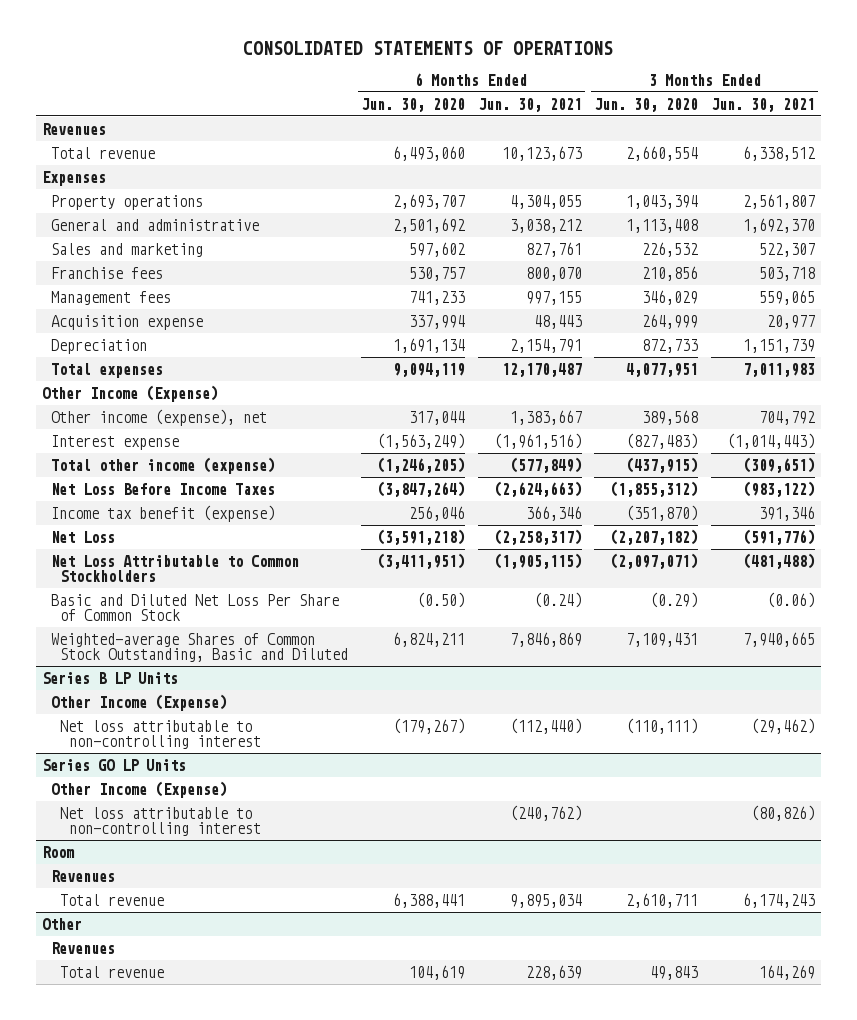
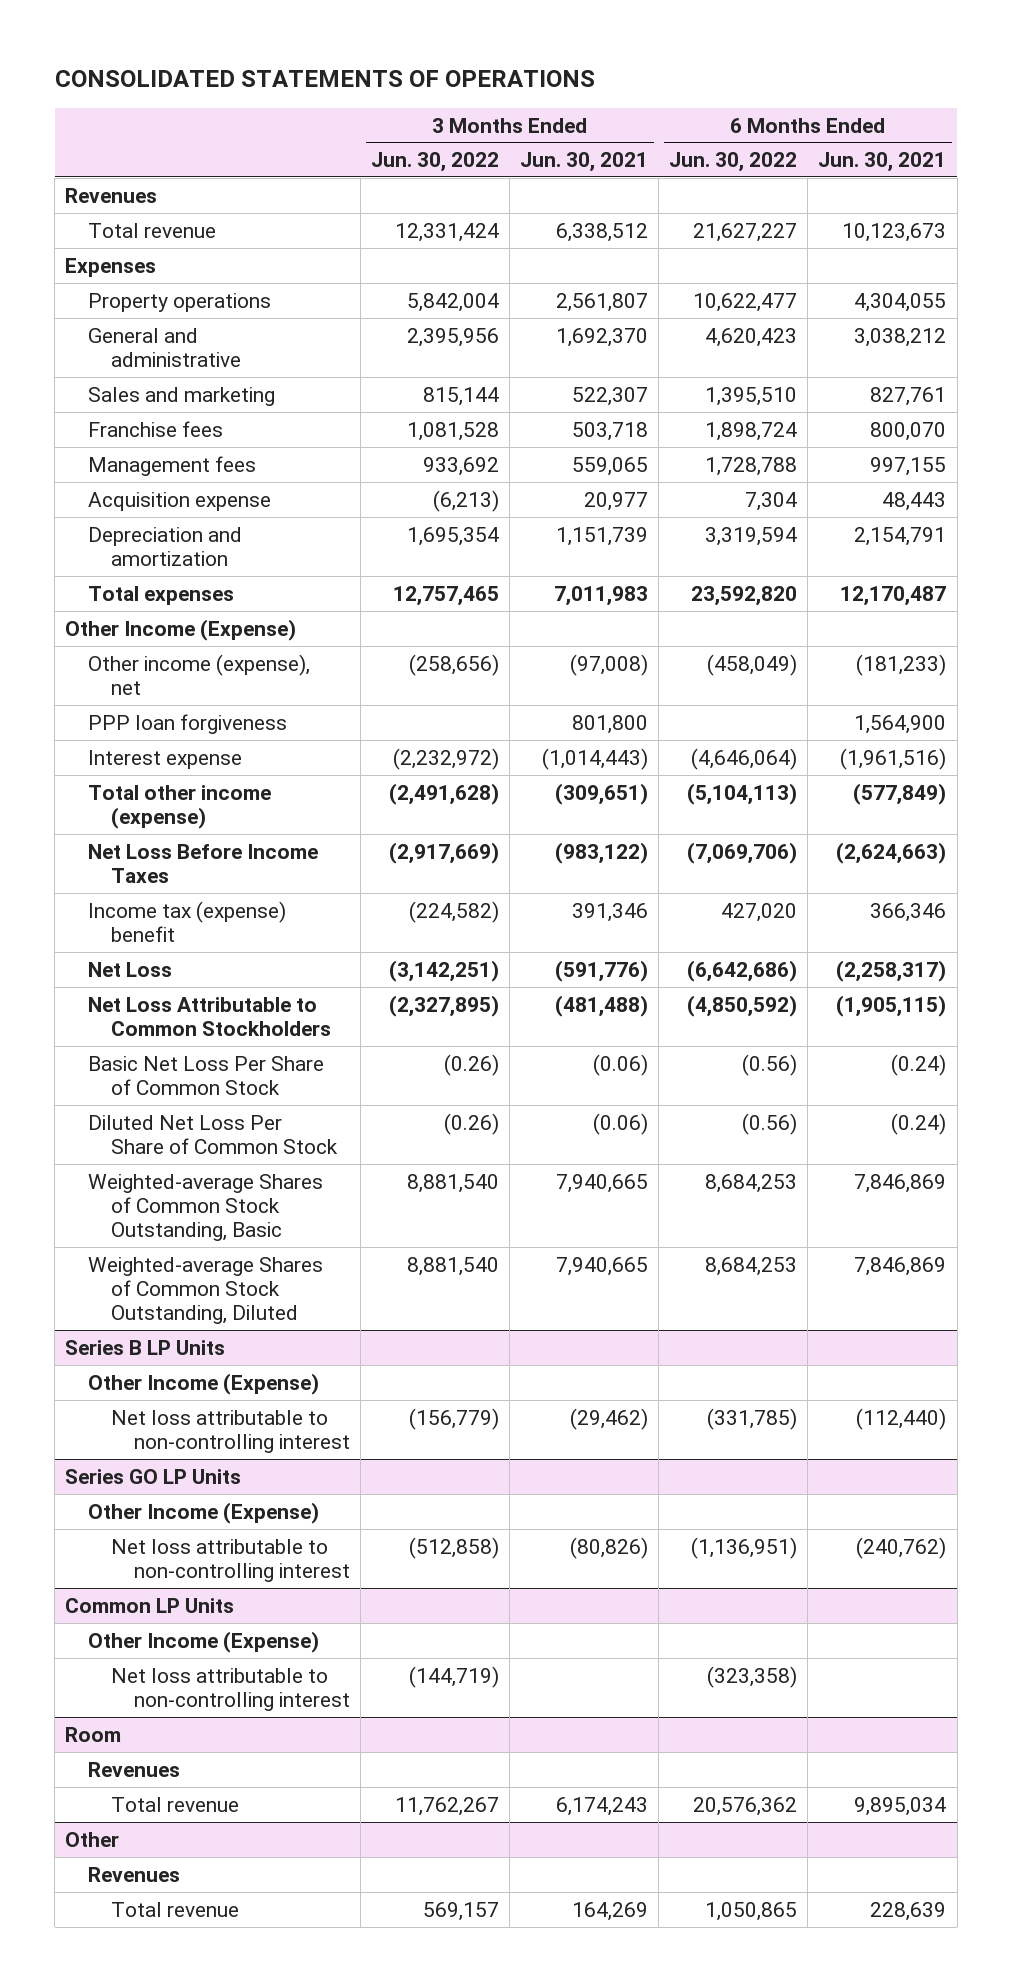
- | 6 Months Ended Jun. 30, 2020 | 6 Months Ended Jun. 30, 2021 | 3 Months Ended Jun. 30, 2020 | 3 Months Ended Jun. 30, 2021
+ | 3 Months Ended Jun. 30, 2022 | 3 Months Ended Jun. 30, 2021 | 6 Months Ended Jun. 30, 2022 | 6 Months Ended Jun. 30, 2021
- Depreciation | 1,691,134 | 2,154,791 | 872,733 | 1,151,739
+ Depreciation and amortization | 1,695,354 | 1,151,739 | 3,319,594 | 2,154,791
- Other income (expense), net | 317,044 | 1,383,667 | 389,568 | 704,792
+ Other income (expense), net | (258,656) | (97,008) | (458,049) | (181,233)
+ PPP loan forgiveness | | 801,800 | | 1,564,900
- Income tax benefit (expense) | 256,046 | 366,346 | (351,870) | 391,346
+ Income tax (expense) benefit | (224,582) | 391,346 | 427,020 | 366,346
- Basic and Diluted Net Loss Per Share of Common Stock | (0.50) | (0.24) | (0.29) | (0.06)
- Weighted-average Shares of Common Stock Outstanding, Basic and Diluted | 6,824,211 | 7,846,869 | 7,109,431 | 7,940,665
+ Basic Net Loss Per Share of Common Stock | (0.26) | (0.06) | (0.56) | (0.24)
+ Diluted Net Loss Per Share of Common Stock | (0.26) | (0.06) | (0.56) | (0.24)
+ Weighted-average Shares of Common Stock Outstanding, Basic | 8,881,540 | 7,940,665 | 8,684,253 | 7,846,869
+ Weighted-average Shares of Common Stock Outstanding, Diluted | 8,881,540 | 7,940,665 | 8,684,253 | 7,846,869
+ Common LP Units
+ Other Income (Expense)
+ Net loss attributable to non-controlling interest | (144,719) | | (323,358) |

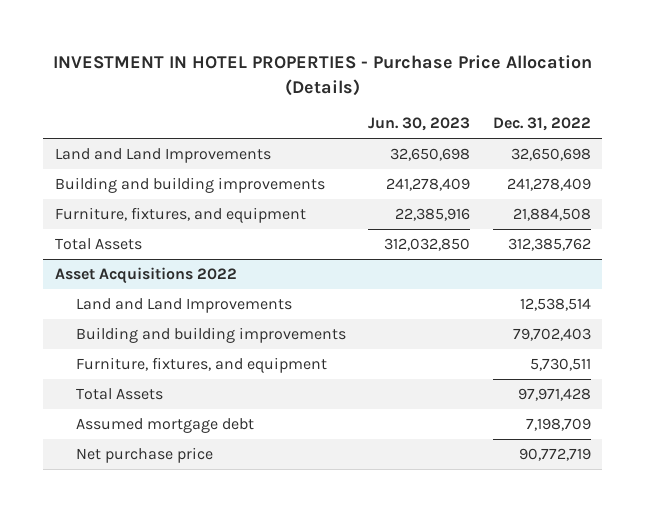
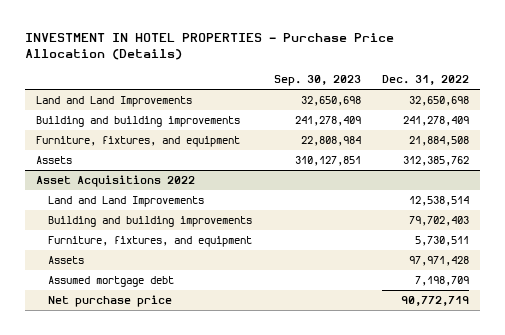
- | Jun. 30, 2023 | Dec. 31, 2022
+ | Sep. 30, 2023 | Dec. 31, 2022
- Total Assets | 312,032,850 | 312,385,762
+ Assets | 310,127,851 | 312,385,762
@ Asset Acquisitions 2022
- Total Assets | | 97,971,428
+ Assets | | 97,971,428

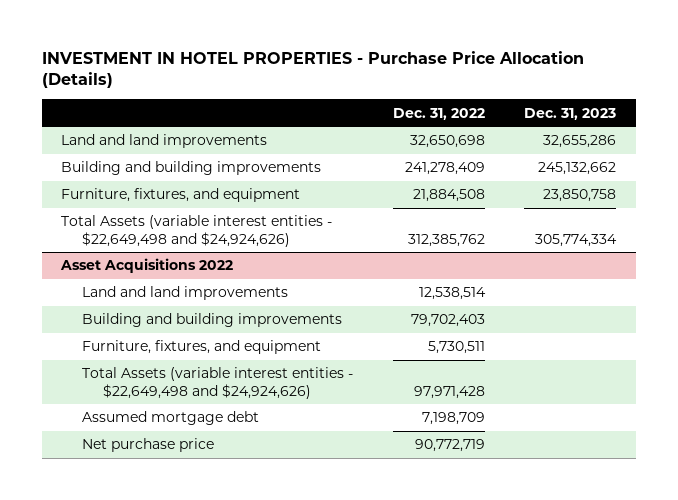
- | Sep. 30, 2023 | Dec. 31, 2022
+ | Dec. 31, 2022 | Dec. 31, 2023
- Land and Land Improvements | 32,650,698 | 32,650,698
+ Land and land improvements | 32,650,698 | 32,655,286
- Assets | 310,127,851 | 312,385,762
+ Total Assets (variable interest entities - $22,649,498 and $24,924,626) | 312,385,762 | 305,774,334
@ Asset Acquisitions 2022
- Land and Land Improvements | | 12,538,514
+ Land and land improvements | 12,538,514 |
- Assets | | 97,971,428
+ Total Assets (variable interest entities - $22,649,498 and $24,924,626) | 97,971,428 |

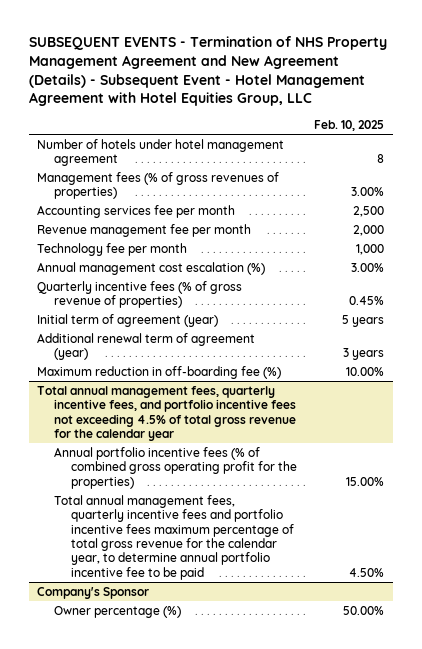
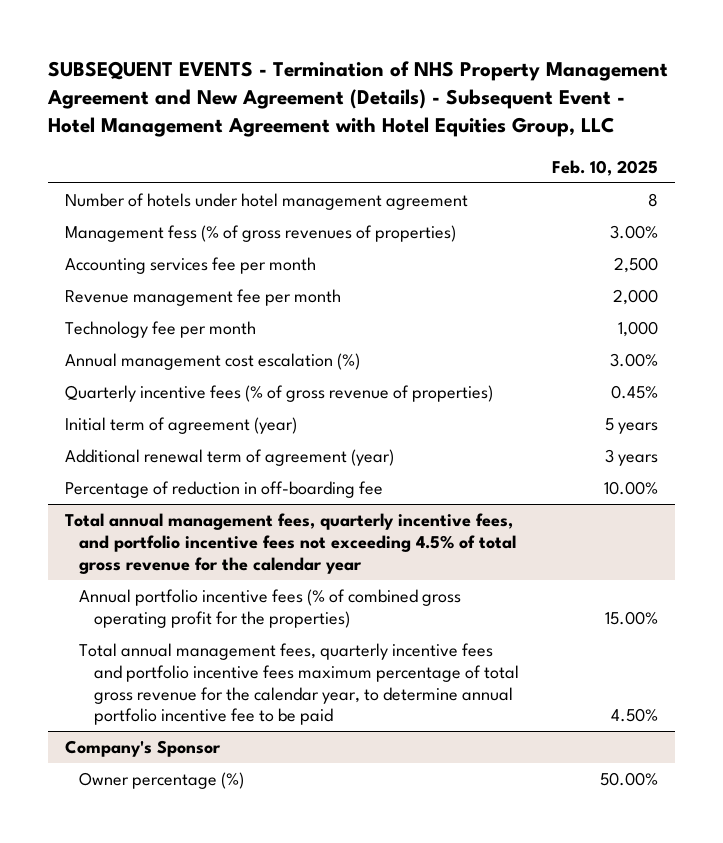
- Management fees (% of gross revenues of properties) | 3.00%
+ Management fess (% of gross revenues of properties) | 3.00%
- Maximum reduction in off-boarding fee (%) | 10.00%
+ Percentage of reduction in off-boarding fee | 10.00%

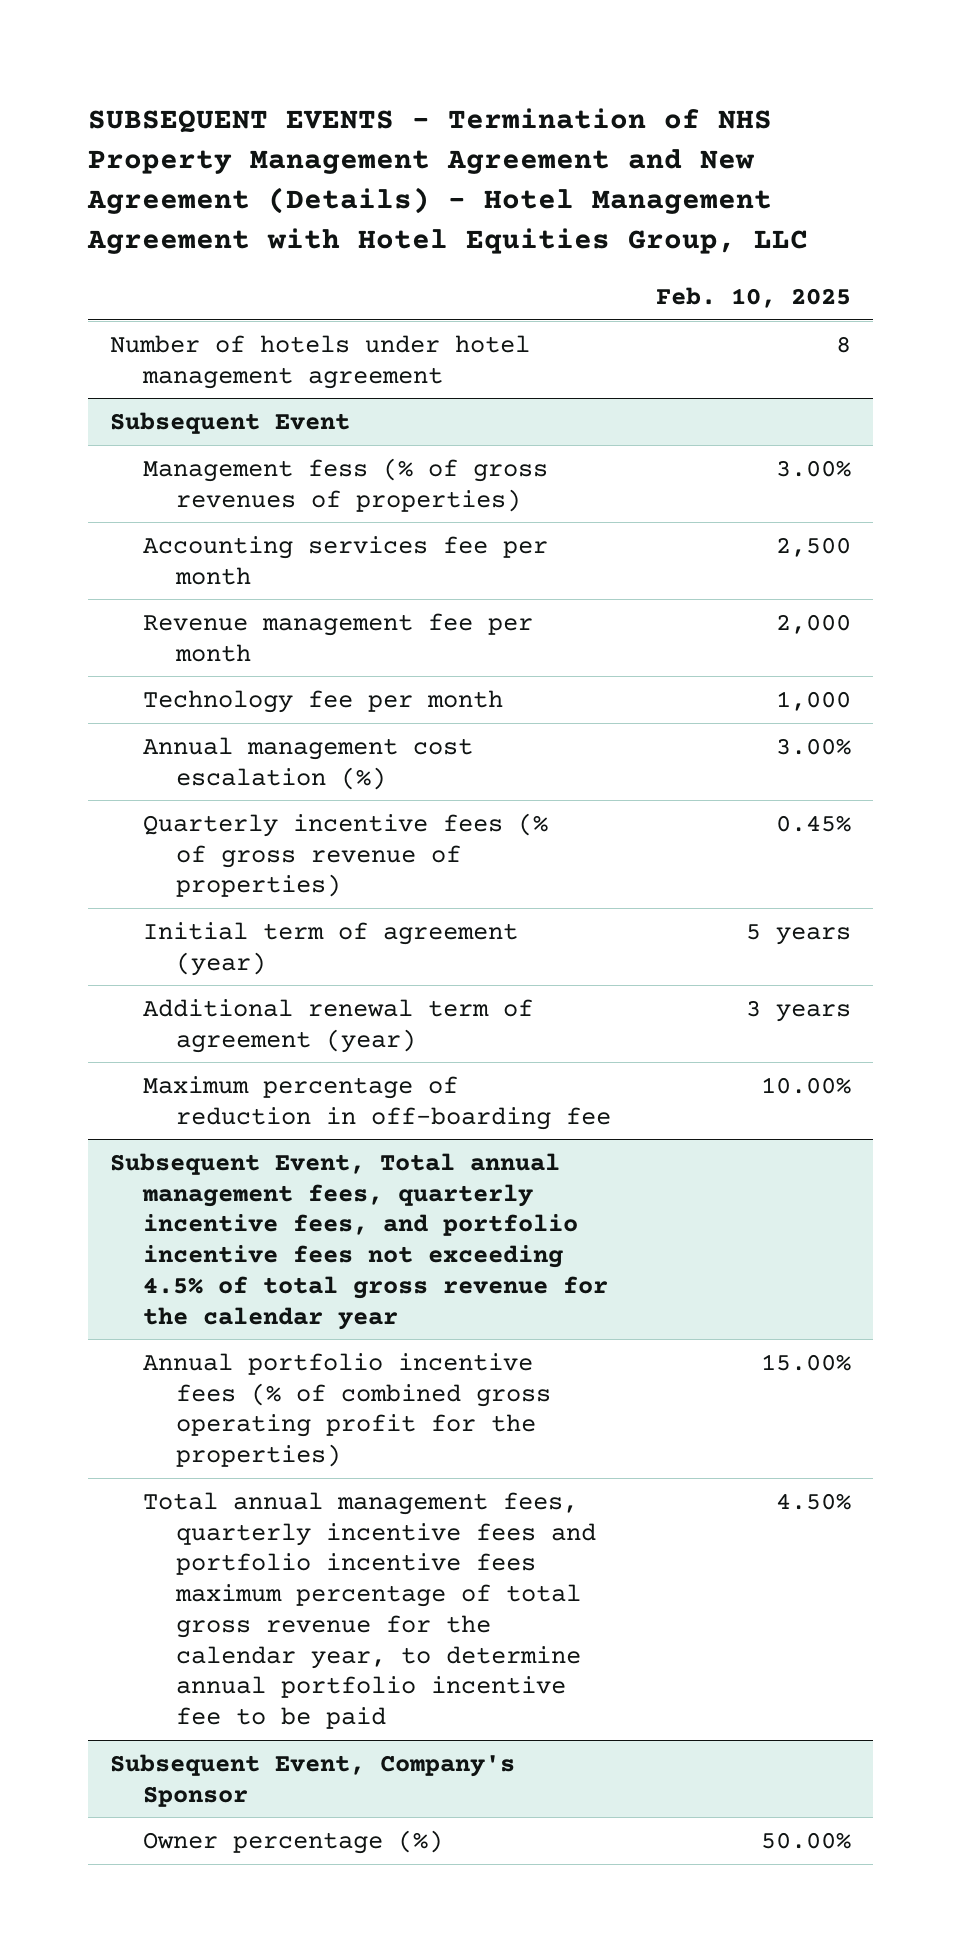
- SUBSEQUENT EVENTS - Termination of NHS Property Management Agreement and New Agreement (Details) - Subsequent Event - Hotel Management Agreement with Hotel Equities Group, LLC
+ SUBSEQUENT EVENTS - Termination of NHS Property Management Agreement and New Agreement (Details) - Hotel Management Agreement with Hotel Equities Group, LLC
+ Subsequent Event
- Percentage of reduction in off-boarding fee | 10.00%
- Total annual management fees, quarterly incentive fees, and portfolio incentive fees not exceeding 4.5% of total gross revenue for the calendar year
+ Maximum percentage of reduction in off-boarding fee | 10.00%
+ Subsequent Event, Total annual management fees, quarterly incentive fees, and portfolio incentive fees not exceeding 4.5% of total gross revenue for the calendar year
- Company's Sponsor
+ Subsequent Event, Company's Sponsor

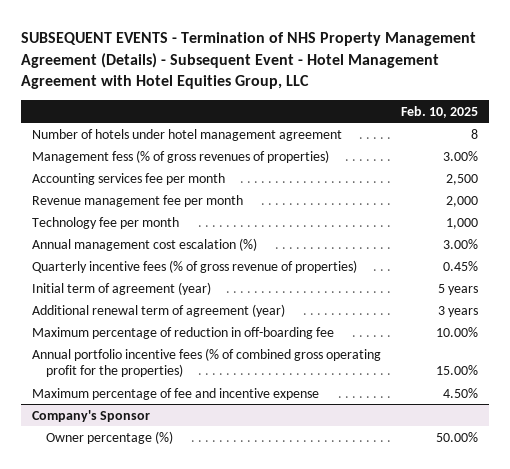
- SUBSEQUENT EVENTS - Termination of NHS Property Management Agreement and New Agreement (Details) - Hotel Management Agreement with Hotel Equities Group, LLC
+ SUBSEQUENT EVENTS - Termination of NHS Property Management Agreement (Details) - Subsequent Event - Hotel Management Agreement with Hotel Equities Group, LLC
- Subsequent Event
- Subsequent Event, Total annual management fees, quarterly incentive fees, and portfolio incentive fees not exceeding 4.5% of total gross revenue for the calendar year
- Total annual management fees, quarterly incentive fees and portfolio incentive fees maximum percentage of total gross revenue for the calendar year, to determine annual portfolio incentive fee to be paid | 4.50%
- Subsequent Event, Company's Sponsor
+ Maximum percentage of fee and incentive expense | 4.50%
+ Company's Sponsor

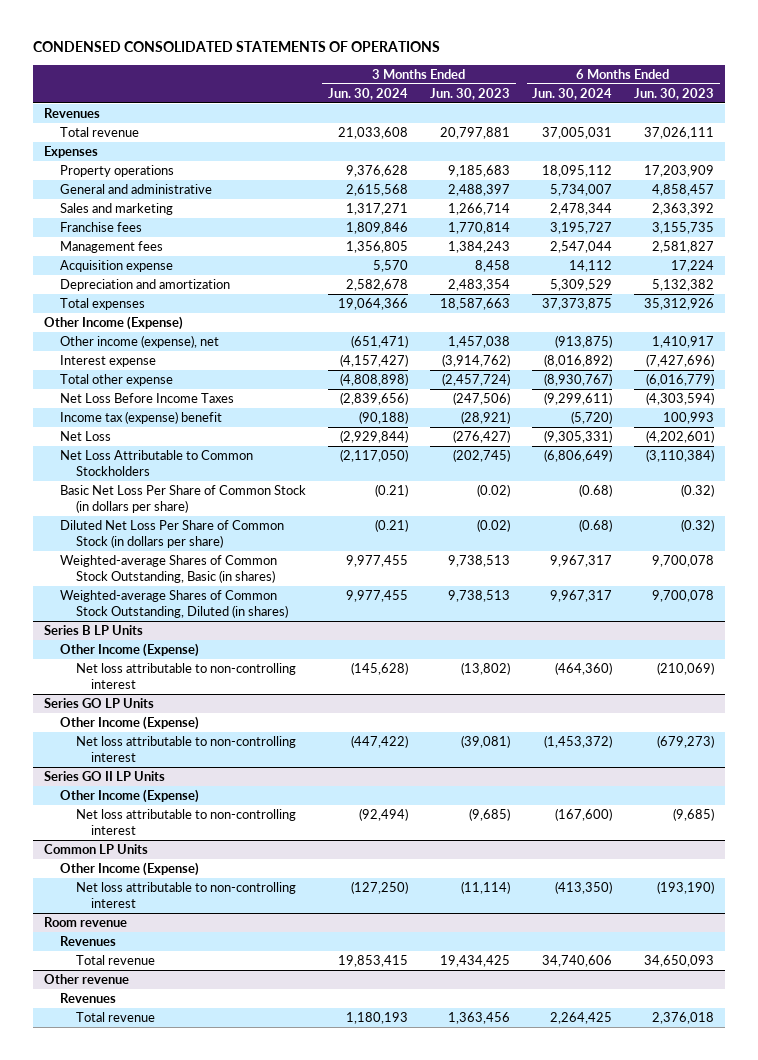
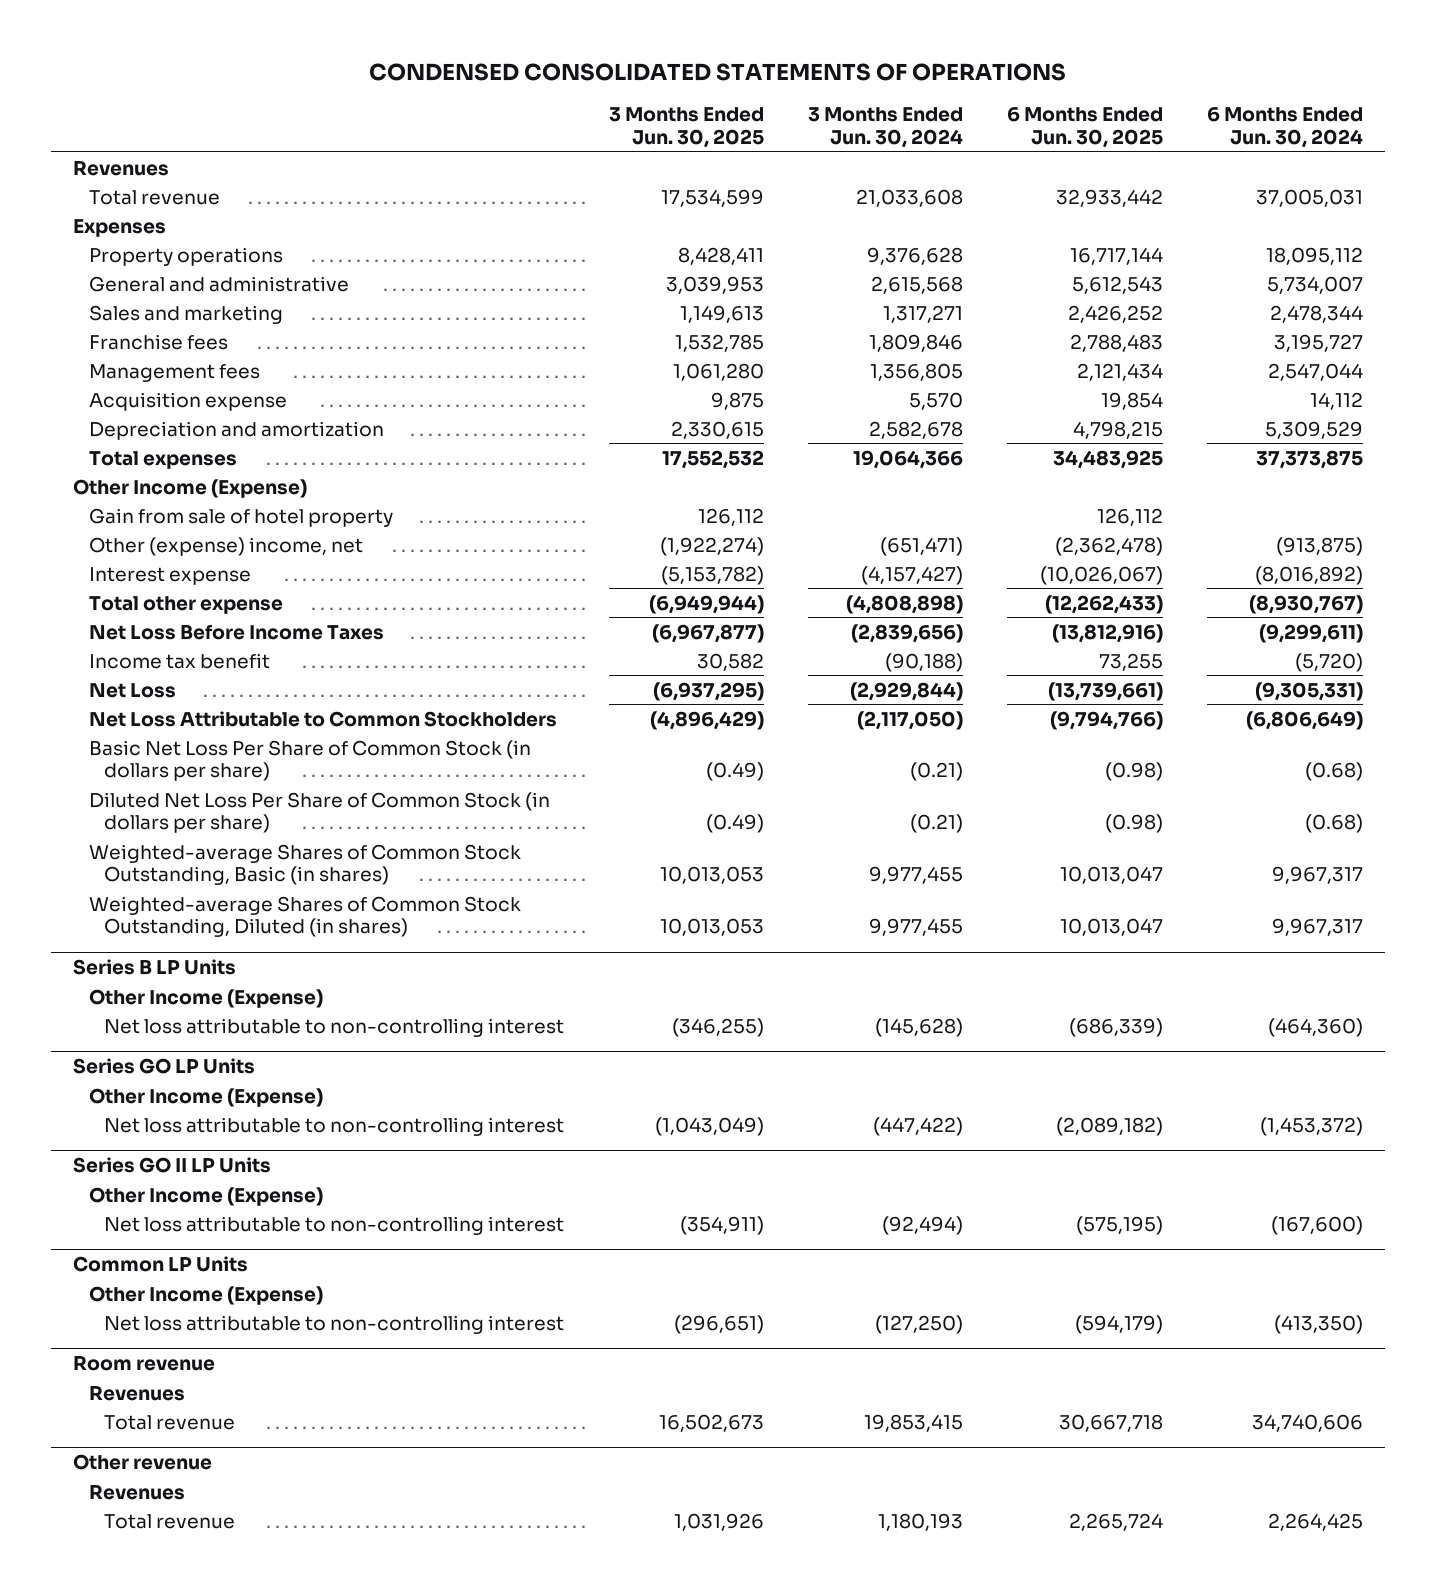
- | 3 Months Ended Jun. 30, 2024 | 3 Months Ended Jun. 30, 2023 | 6 Months Ended Jun. 30, 2024 | 6 Months Ended Jun. 30, 2023
+ | 3 Months Ended Jun. 30, 2025 | 3 Months Ended Jun. 30, 2024 | 6 Months Ended Jun. 30, 2025 | 6 Months Ended Jun. 30, 2024
- Other income (expense), net | (651,471) | 1,457,038 | (913,875) | 1,410,917
+ Gain from sale of hotel property | 126,112 | | 126,112 |
+ Other (expense) income, net | (1,922,274) | (651,471) | (2,362,478) | (913,875)
- Income tax (expense) benefit | (90,188) | (28,921) | (5,720) | 100,993
+ Income tax benefit | 30,582 | (90,188) | 73,255 | (5,720)

